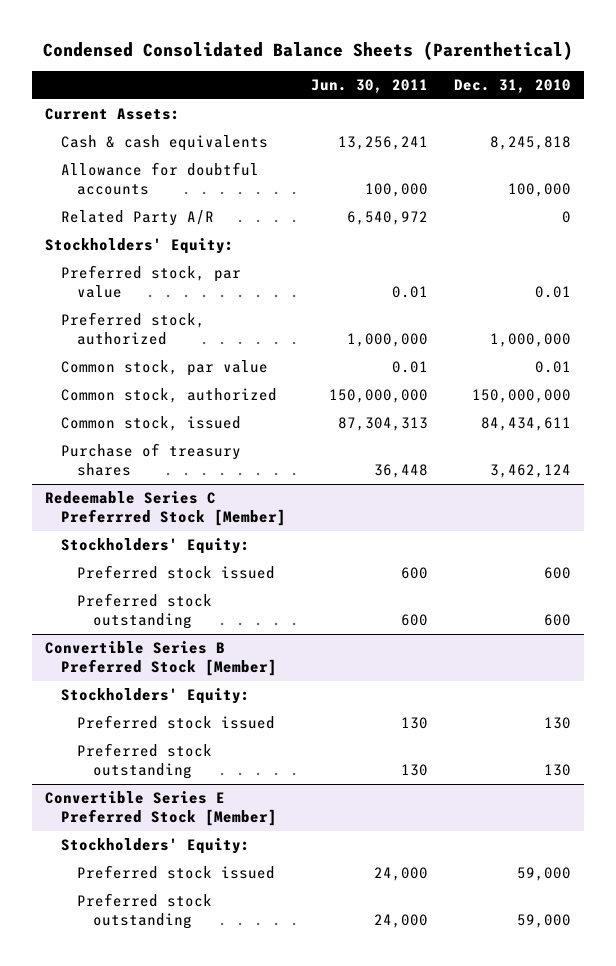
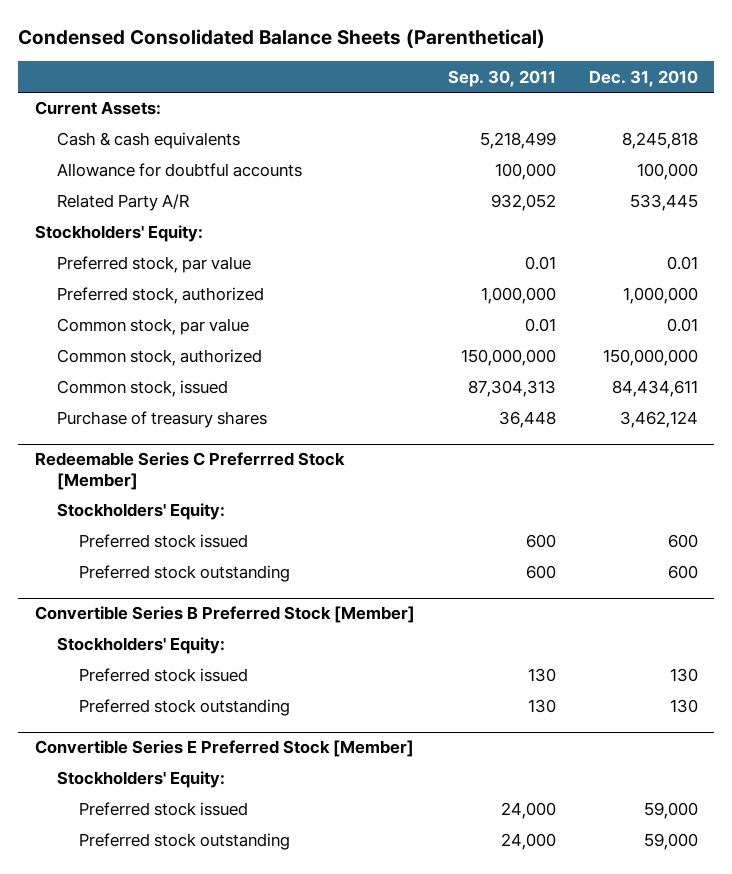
- | Jun. 30, 2011 | Dec. 31, 2010
+ | Sep. 30, 2011 | Dec. 31, 2010
- Related Party A/R | 6,540,972 | 0
+ Related Party A/R | 932,052 | 533,445

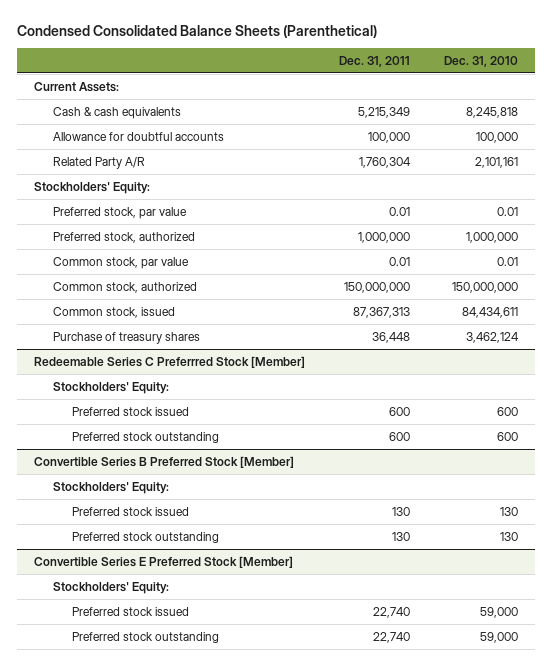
- | Sep. 30, 2011 | Dec. 31, 2010
+ | Dec. 31, 2011 | Dec. 31, 2010
- Related Party A/R | 932,052 | 533,445
+ Related Party A/R | 1,760,304 | 2,101,161

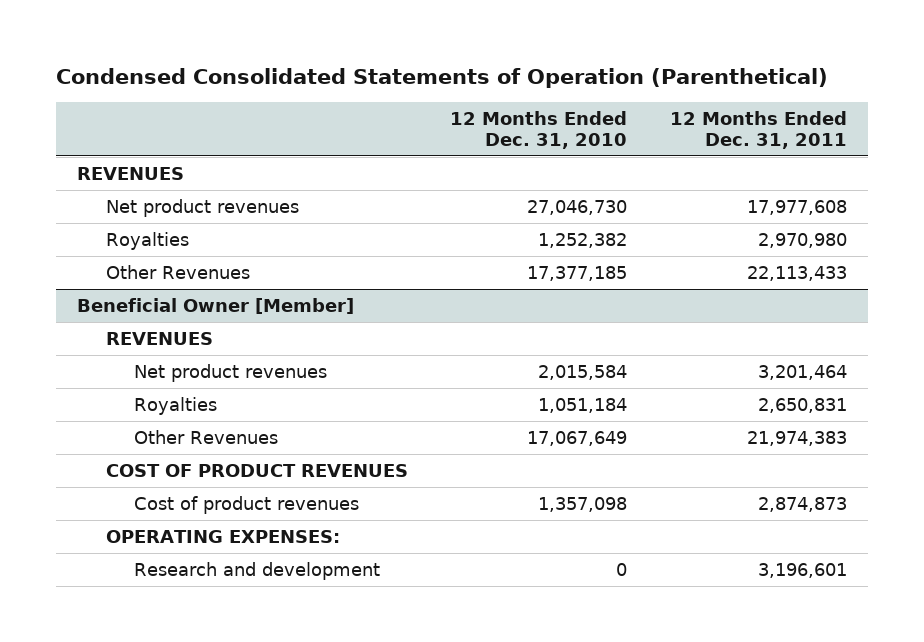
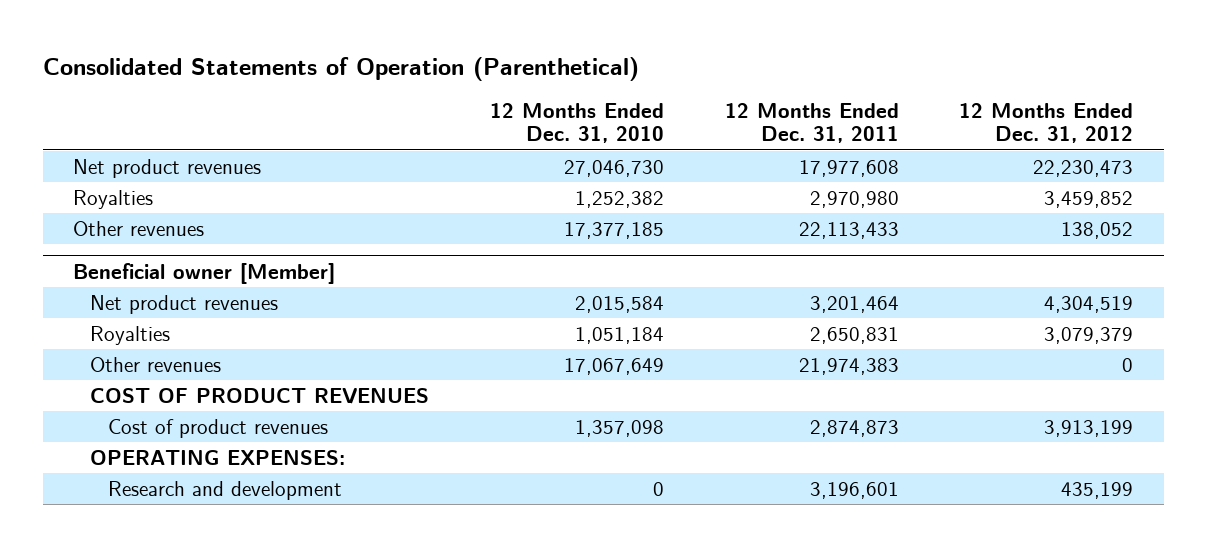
- Condensed Consolidated Statements of Operation (Parenthetical)
+ Consolidated Statements of Operation (Parenthetical)
- | 12 Months Ended Dec. 31, 2010 | 12 Months Ended Dec. 31, 2011
+ | 12 Months Ended Dec. 31, 2010 | 12 Months Ended Dec. 31, 2011 | 12 Months Ended Dec. 31, 2012
- REVENUES
- Other Revenues | 17,377,185 | 22,113,433
- Beneficial Owner [Member]
- REVENUES
+ Other revenues | 17,377,185 | 22,113,433 | 138,052
+ Beneficial owner [Member]
- Other Revenues | 17,067,649 | 21,974,383
+ Other revenues | 17,067,649 | 21,974,383 | 0

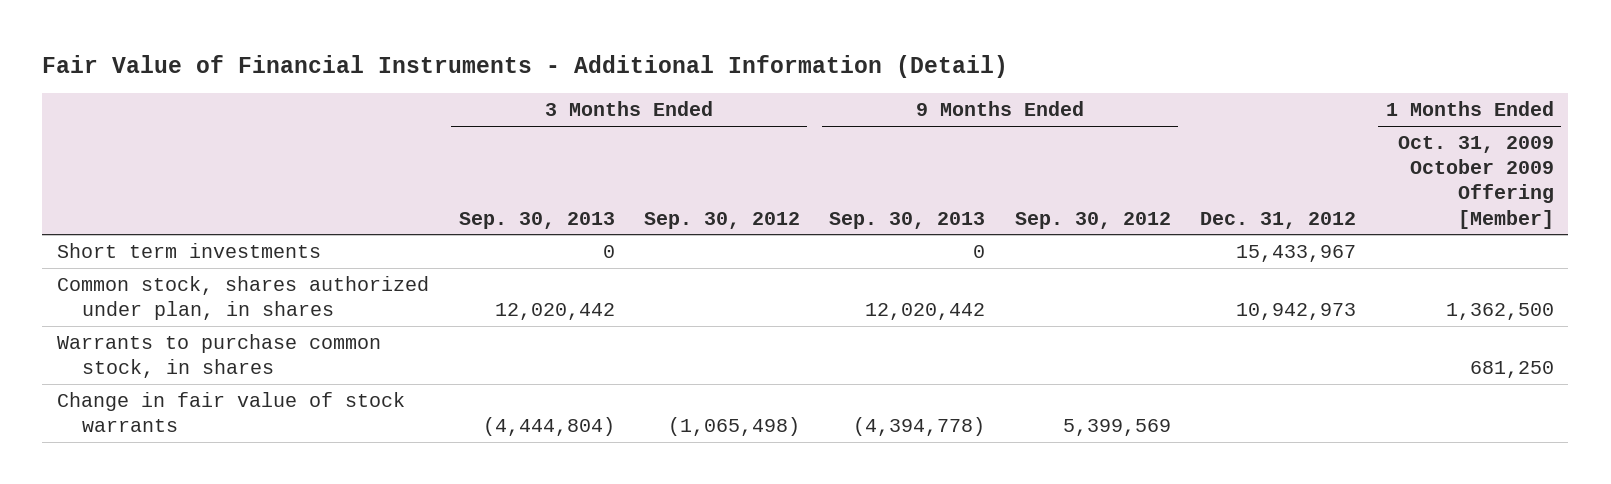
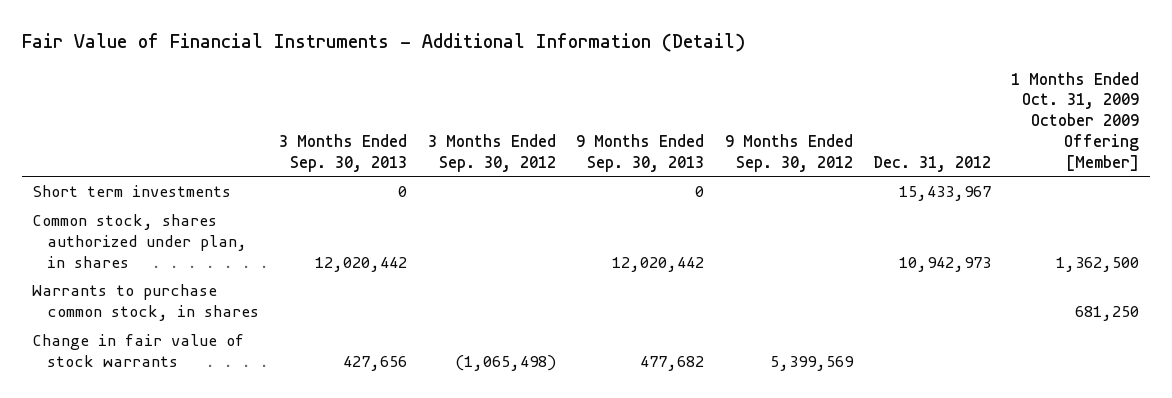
- Change in fair value of stock warrants | (4,444,804) | (1,065,498) | (4,394,778) | 5,399,569 | |
+ Change in fair value of stock warrants | 427,656 | (1,065,498) | 477,682 | 5,399,569 | |

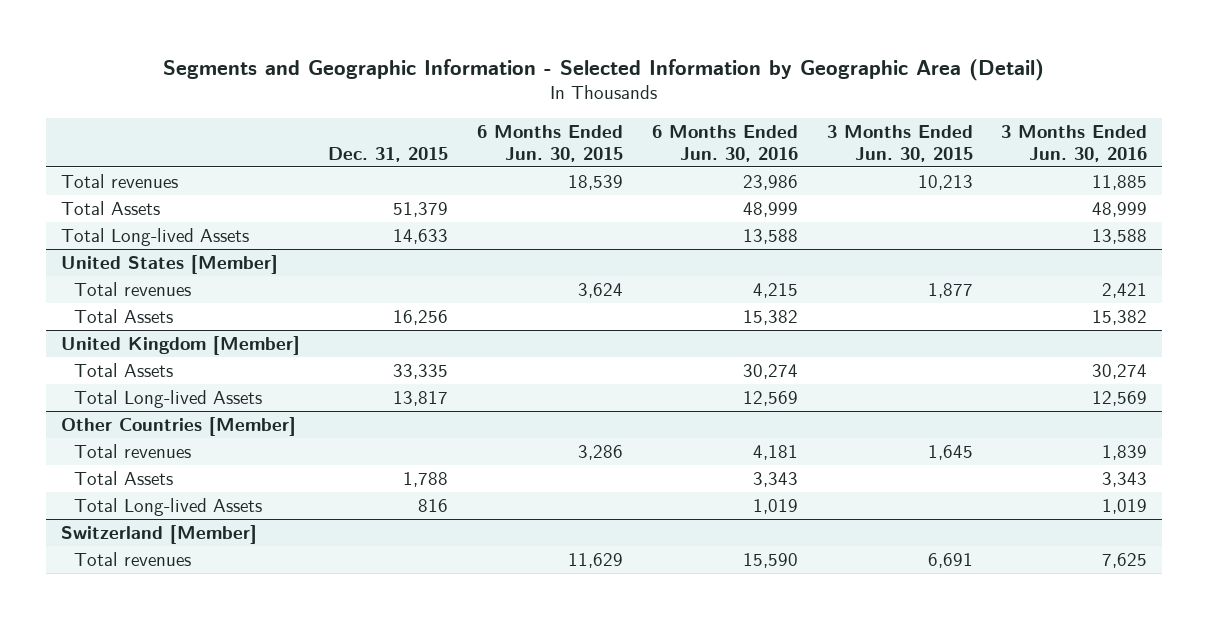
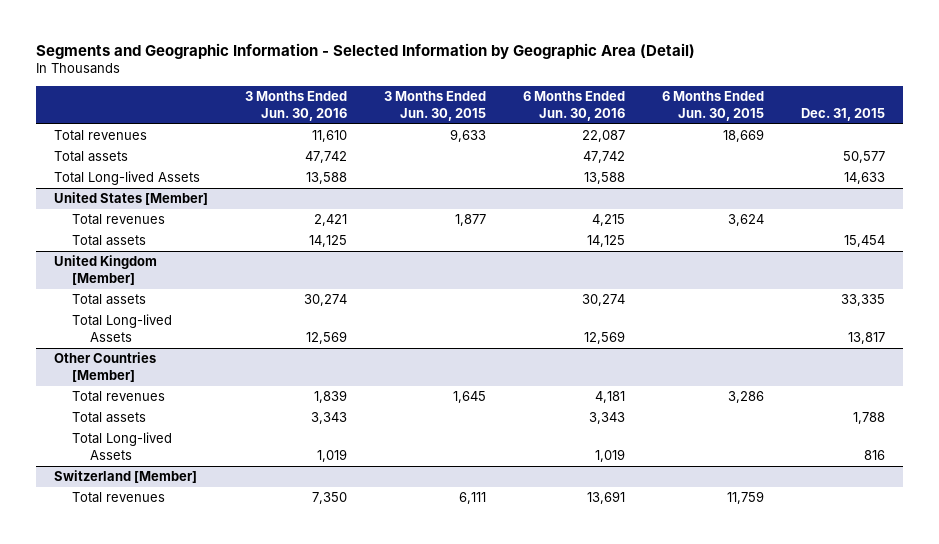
- | Dec. 31, 2015 | 6 Months Ended Jun. 30, 2015 | 6 Months Ended Jun. 30, 2016 | 3 Months Ended Jun. 30, 2015 | 3 Months Ended Jun. 30, 2016
+ | 3 Months Ended Jun. 30, 2016 | 3 Months Ended Jun. 30, 2015 | 6 Months Ended Jun. 30, 2016 | 6 Months Ended Jun. 30, 2015 | Dec. 31, 2015
- Total revenues | | 18,539 | 23,986 | 10,213 | 11,885
- Total Assets | 51,379 | | 48,999 | | 48,999
+ Total revenues | 11,610 | 9,633 | 22,087 | 18,669 |
+ Total assets | 47,742 | | 47,742 | | 50,577
@ United States [Member]
- Total Assets | 16,256 | | 15,382 | | 15,382
+ Total assets | 14,125 | | 14,125 | | 15,454
@ United Kingdom [Member]
- Total Assets | 33,335 | | 30,274 | | 30,274
+ Total assets | 30,274 | | 30,274 | | 33,335
@ Other Countries [Member]
- Total Assets | 1,788 | | 3,343 | | 3,343
+ Total assets | 3,343 | | 3,343 | | 1,788
@ Switzerland [Member]
- Total revenues | | 11,629 | 15,590 | 6,691 | 7,625
+ Total revenues | 7,350 | 6,111 | 13,691 | 11,759 |

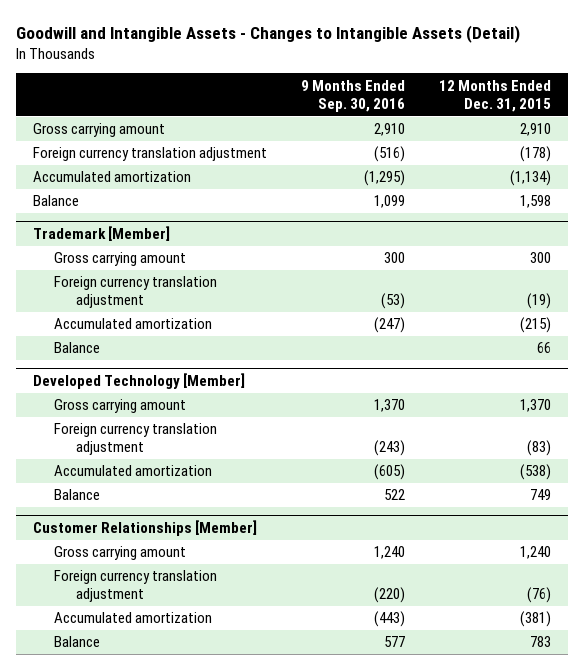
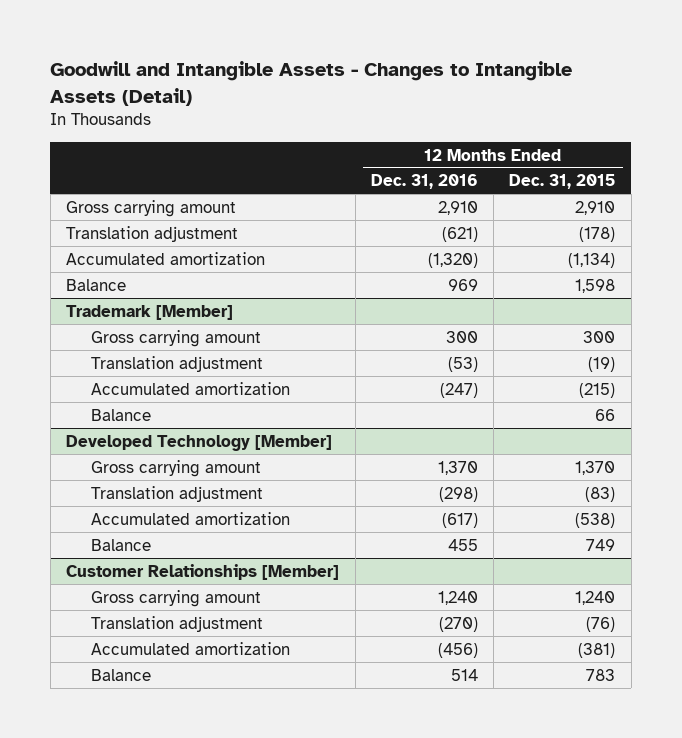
- | 9 Months Ended Sep. 30, 2016 | 12 Months Ended Dec. 31, 2015
+ | 12 Months Ended Dec. 31, 2016 | 12 Months Ended Dec. 31, 2015
- Foreign currency translation adjustment | (516) | (178)
+ Translation adjustment | (621) | (178)
@ Trademark [Member]
- Foreign currency translation adjustment | (53) | (19)
+ Translation adjustment | (53) | (19)
@ Developed Technology [Member]
- Foreign currency translation adjustment | (243) | (83)
+ Translation adjustment | (298) | (83)
@ Customer Relationships [Member]
- Foreign currency translation adjustment | (220) | (76)
+ Translation adjustment | (270) | (76)

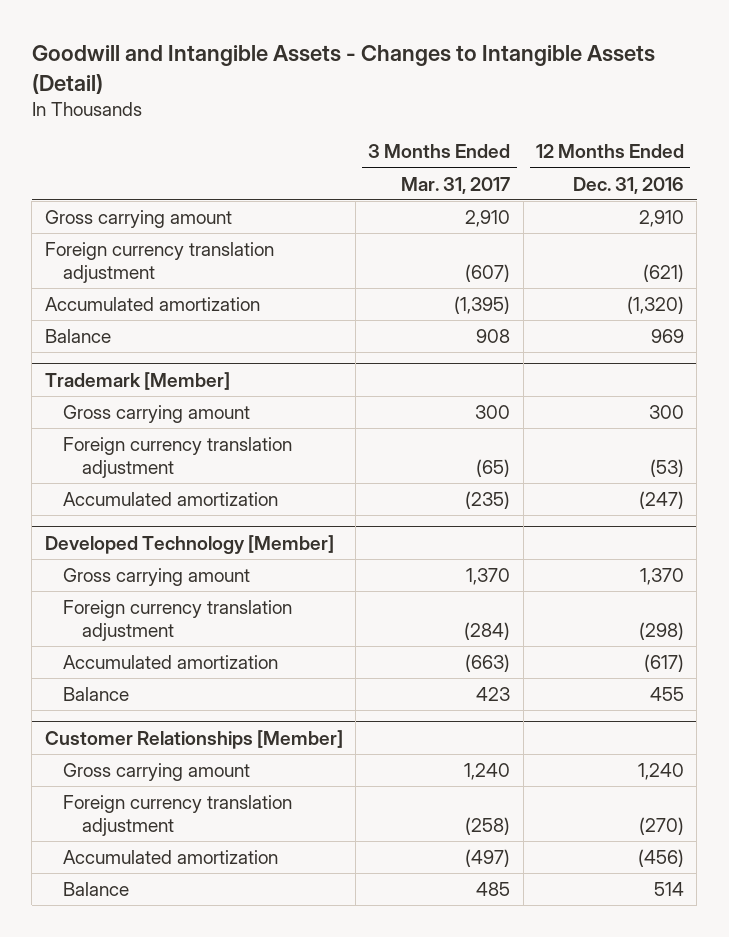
- | 12 Months Ended Dec. 31, 2016 | 12 Months Ended Dec. 31, 2015
+ | 3 Months Ended Mar. 31, 2017 | 12 Months Ended Dec. 31, 2016
- Translation adjustment | (621) | (178)
+ Foreign currency translation adjustment | (607) | (621)
@ Trademark [Member]
- Translation adjustment | (53) | (19)
+ Foreign currency translation adjustment | (65) | (53)
- Balance | | 66
@ Developed Technology [Member]
- Translation adjustment | (298) | (83)
+ Foreign currency translation adjustment | (284) | (298)
@ Customer Relationships [Member]
- Translation adjustment | (270) | (76)
+ Foreign currency translation adjustment | (258) | (270)

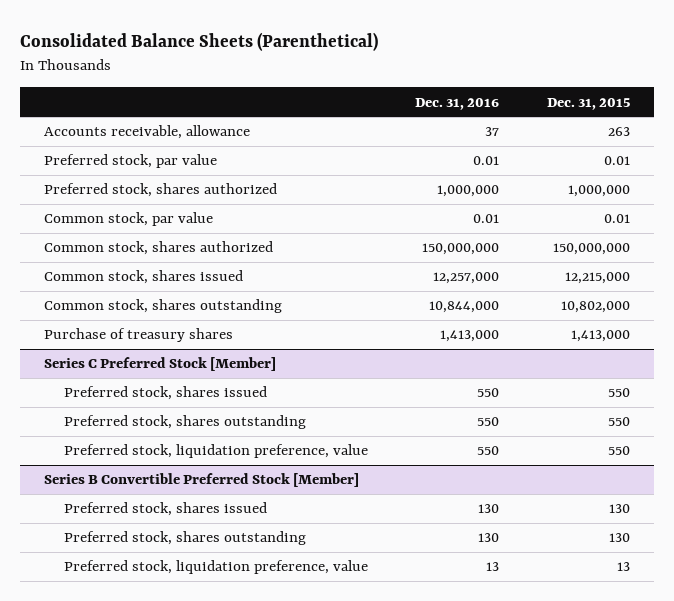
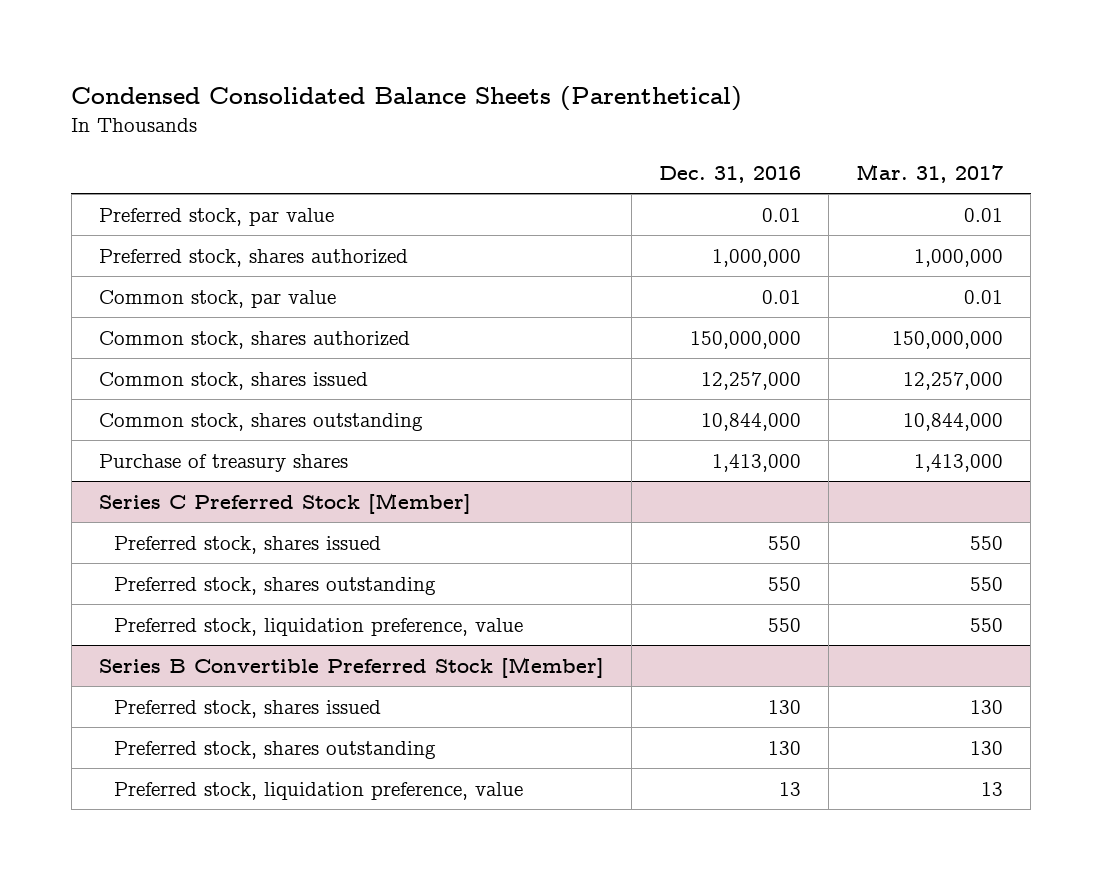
- Consolidated Balance Sheets (Parenthetical)
+ Condensed Consolidated Balance Sheets (Parenthetical)
- | Dec. 31, 2016 | Dec. 31, 2015
+ | Dec. 31, 2016 | Mar. 31, 2017
- Accounts receivable, allowance | 37 | 263

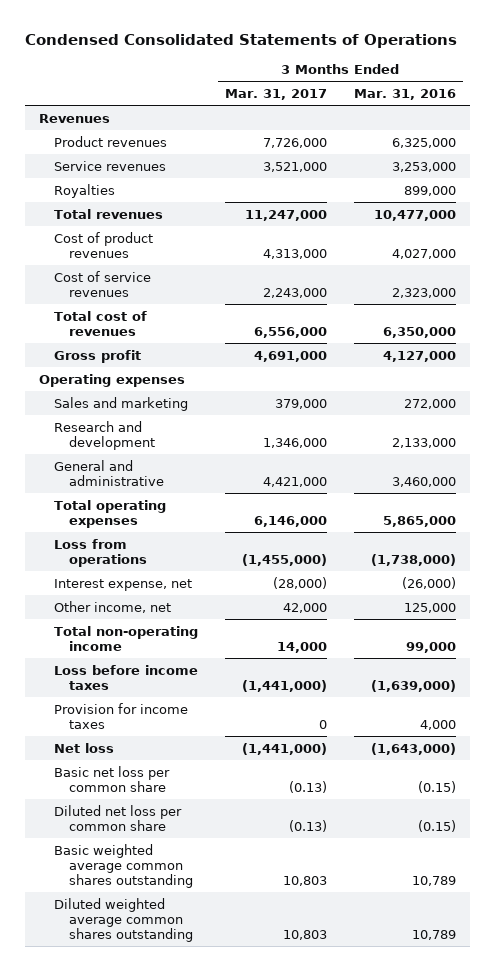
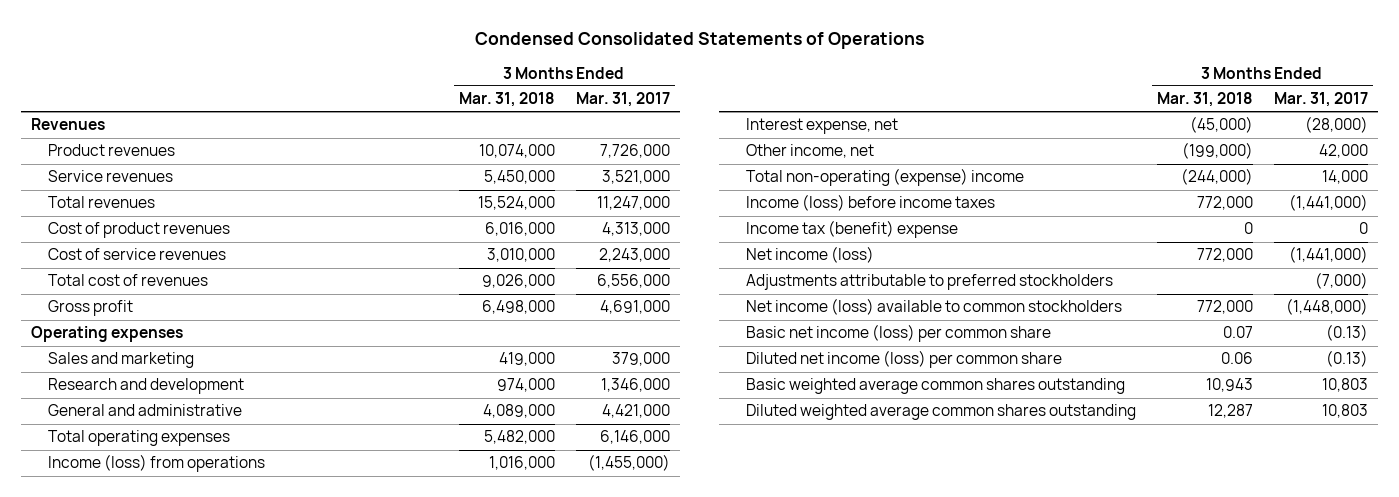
- | 3 Months Ended Mar. 31, 2017 | 3 Months Ended Mar. 31, 2016
+ | 3 Months Ended Mar. 31, 2018 | 3 Months Ended Mar. 31, 2017
- Royalties | | 899,000
- Loss from operations | (1,455,000) | (1,738,000)
+ Income (loss) from operations | 1,016,000 | (1,455,000)
- Total non-operating income | 14,000 | 99,000
- Loss before income taxes | (1,441,000) | (1,639,000)
- Provision for income taxes | 0 | 4,000
- Net loss | (1,441,000) | (1,643,000)
- Basic net loss per common share | (0.13) | (0.15)
- Diluted net loss per common share | (0.13) | (0.15)
+ Total non-operating (expense) income | (244,000) | 14,000
+ Income (loss) before income taxes | 772,000 | (1,441,000)
+ Income tax (benefit) expense | 0 | 0
+ Net income (loss) | 772,000 | (1,441,000)
+ Adjustments attributable to preferred stockholders | | (7,000)
+ Net income (loss) available to common stockholders | 772,000 | (1,448,000)
+ Basic net income (loss) per common share | 0.07 | (0.13)
+ Diluted net income (loss) per common share | 0.06 | (0.13)

